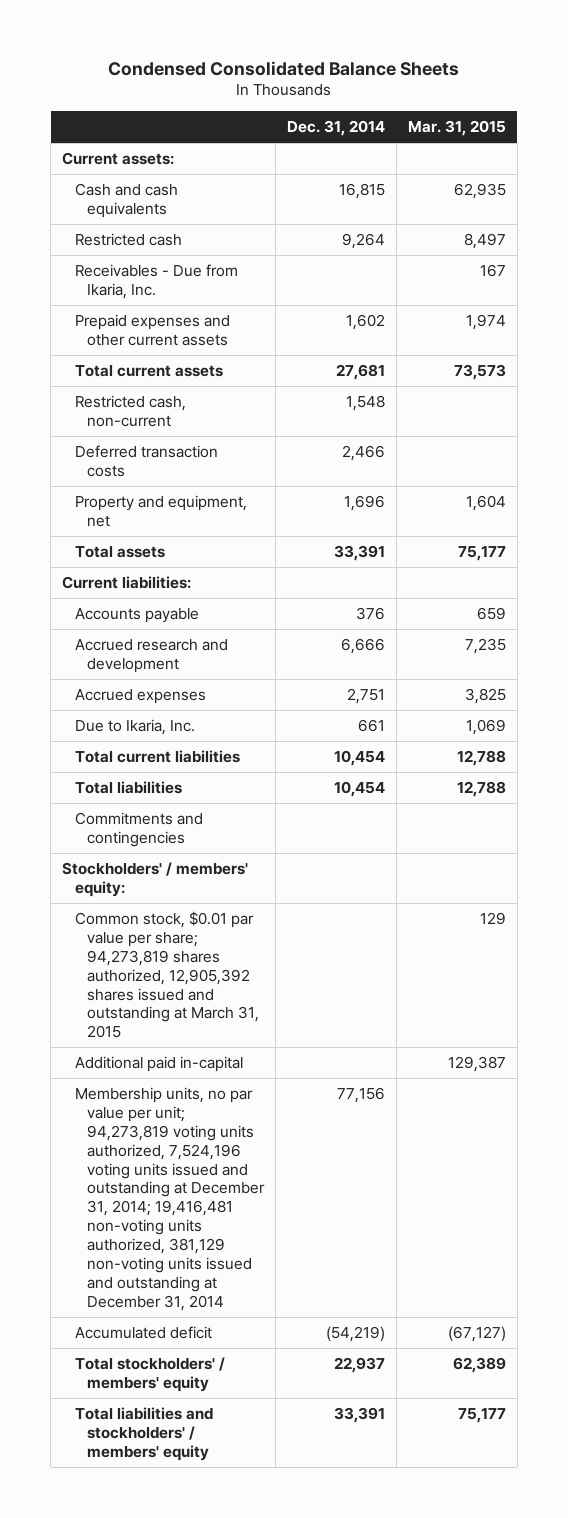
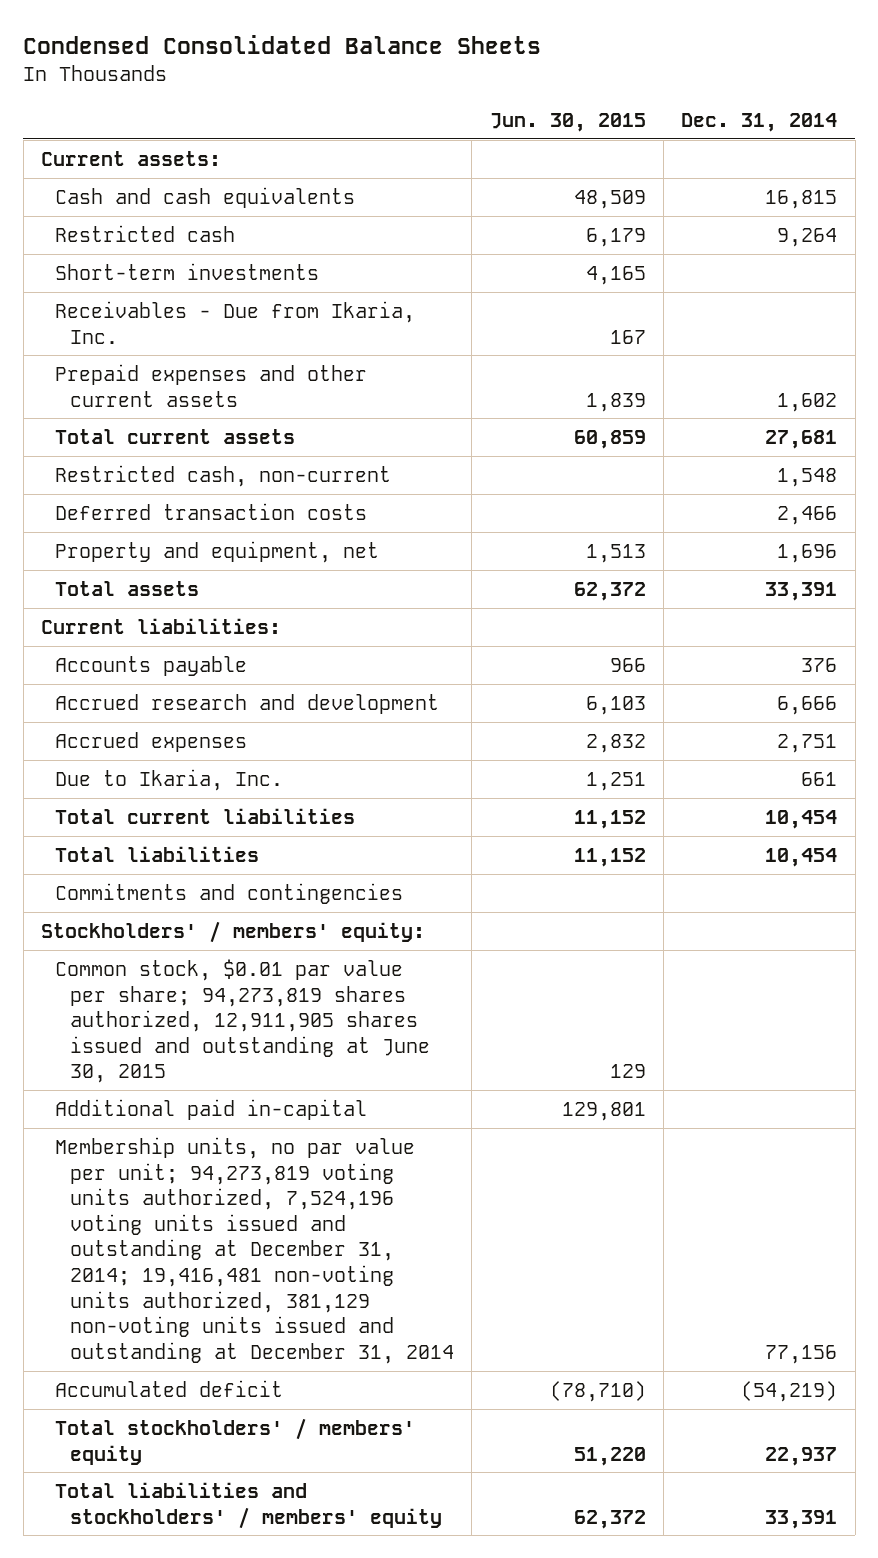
- | Dec. 31, 2014 | Mar. 31, 2015
+ | Jun. 30, 2015 | Dec. 31, 2014
+ Short-term investments | 4,165 |
- Common stock, $0.01 par value per share; 94,273,819 shares authorized, 12,905,392 shares issued and outstanding at March 31, 2015 | | 129
+ Common stock, $0.01 par value per share; 94,273,819 shares authorized, 12,911,905 shares issued and outstanding at June 30, 2015 | 129 |

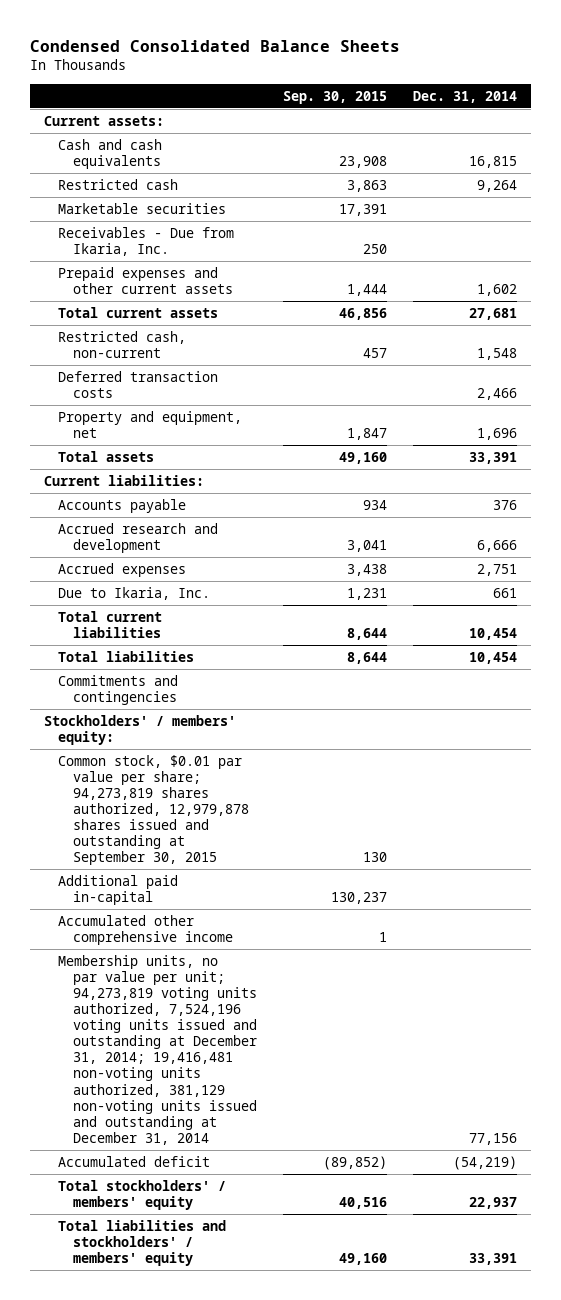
- | Jun. 30, 2015 | Dec. 31, 2014
+ | Sep. 30, 2015 | Dec. 31, 2014
- Short-term investments | 4,165 |
+ Marketable securities | 17,391 |
- Common stock, $0.01 par value per share; 94,273,819 shares authorized, 12,911,905 shares issued and outstanding at June 30, 2015 | 129 |
+ Common stock, $0.01 par value per share; 94,273,819 shares authorized, 12,979,878 shares issued and outstanding at September 30, 2015 | 130 |
+ Accumulated other comprehensive income | 1 |

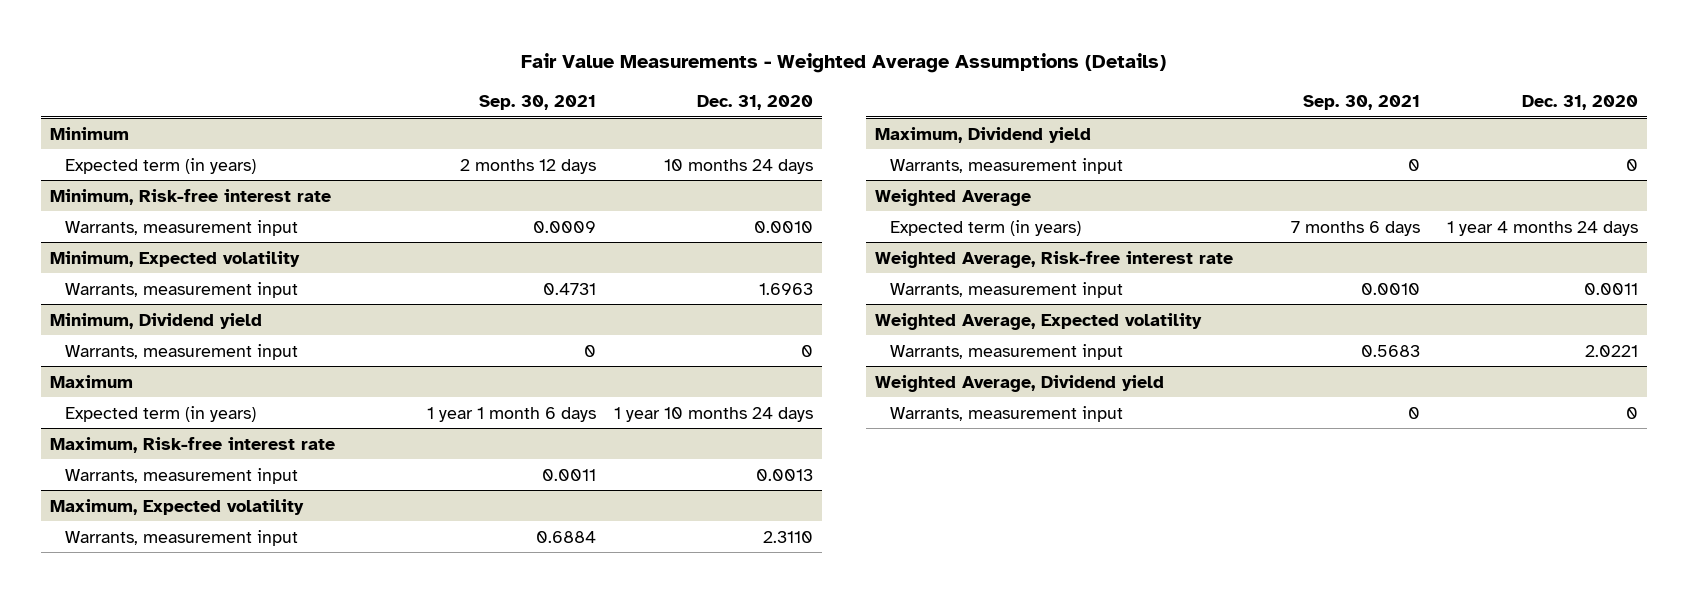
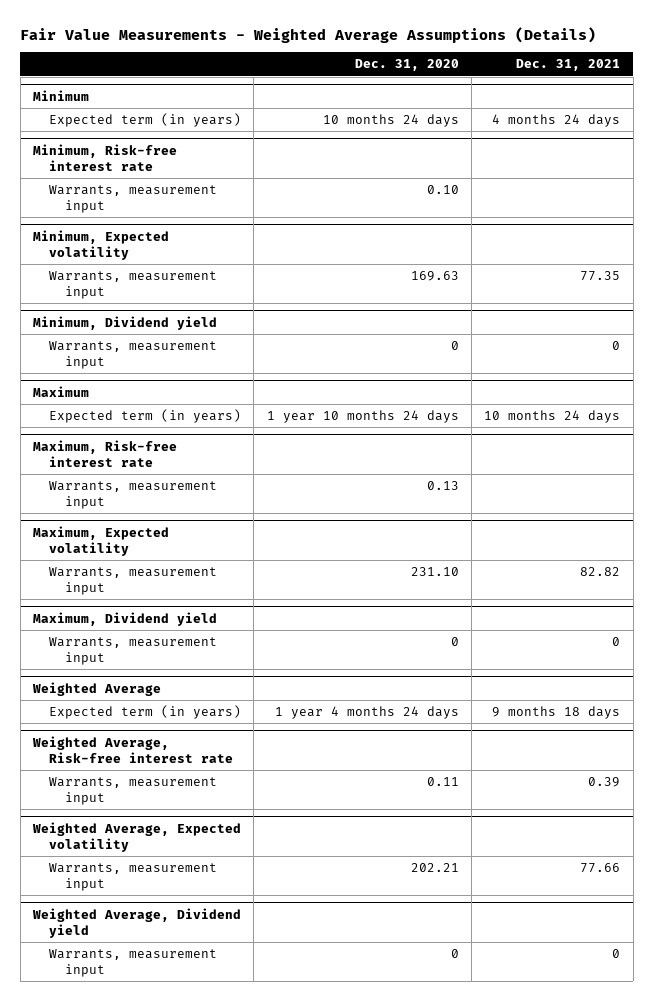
- | Sep. 30, 2021 | Dec. 31, 2020
+ | Dec. 31, 2020 | Dec. 31, 2021
@ Minimum, Risk-free interest rate
- Warrants, measurement input | 0.0009 | 0.0010
+ Warrants, measurement input | 0.10 |
@ Minimum, Expected volatility
- Warrants, measurement input | 0.4731 | 1.6963
+ Warrants, measurement input | 169.63 | 77.35
@ Maximum, Risk-free interest rate
- Warrants, measurement input | 0.0011 | 0.0013
+ Warrants, measurement input | 0.13 |
@ Maximum, Expected volatility
- Warrants, measurement input | 0.6884 | 2.3110
+ Warrants, measurement input | 231.10 | 82.82
@ Weighted Average, Risk-free interest rate
- Warrants, measurement input | 0.0010 | 0.0011
+ Warrants, measurement input | 0.11 | 0.39
@ Weighted Average, Expected volatility
- Warrants, measurement input | 0.5683 | 2.0221
+ Warrants, measurement input | 202.21 | 77.66

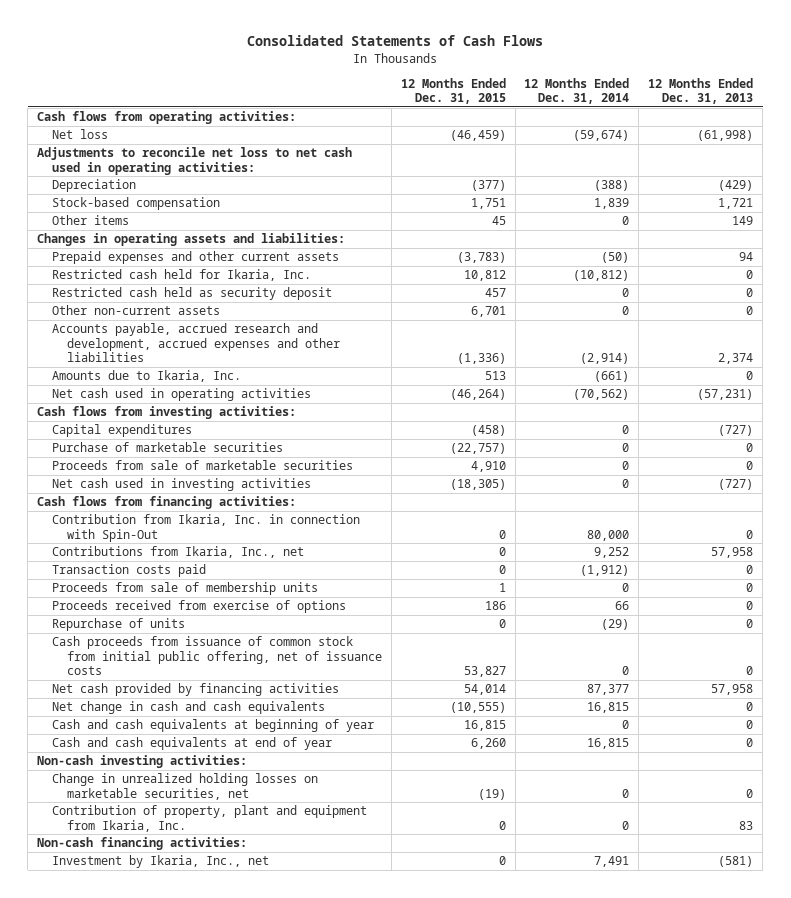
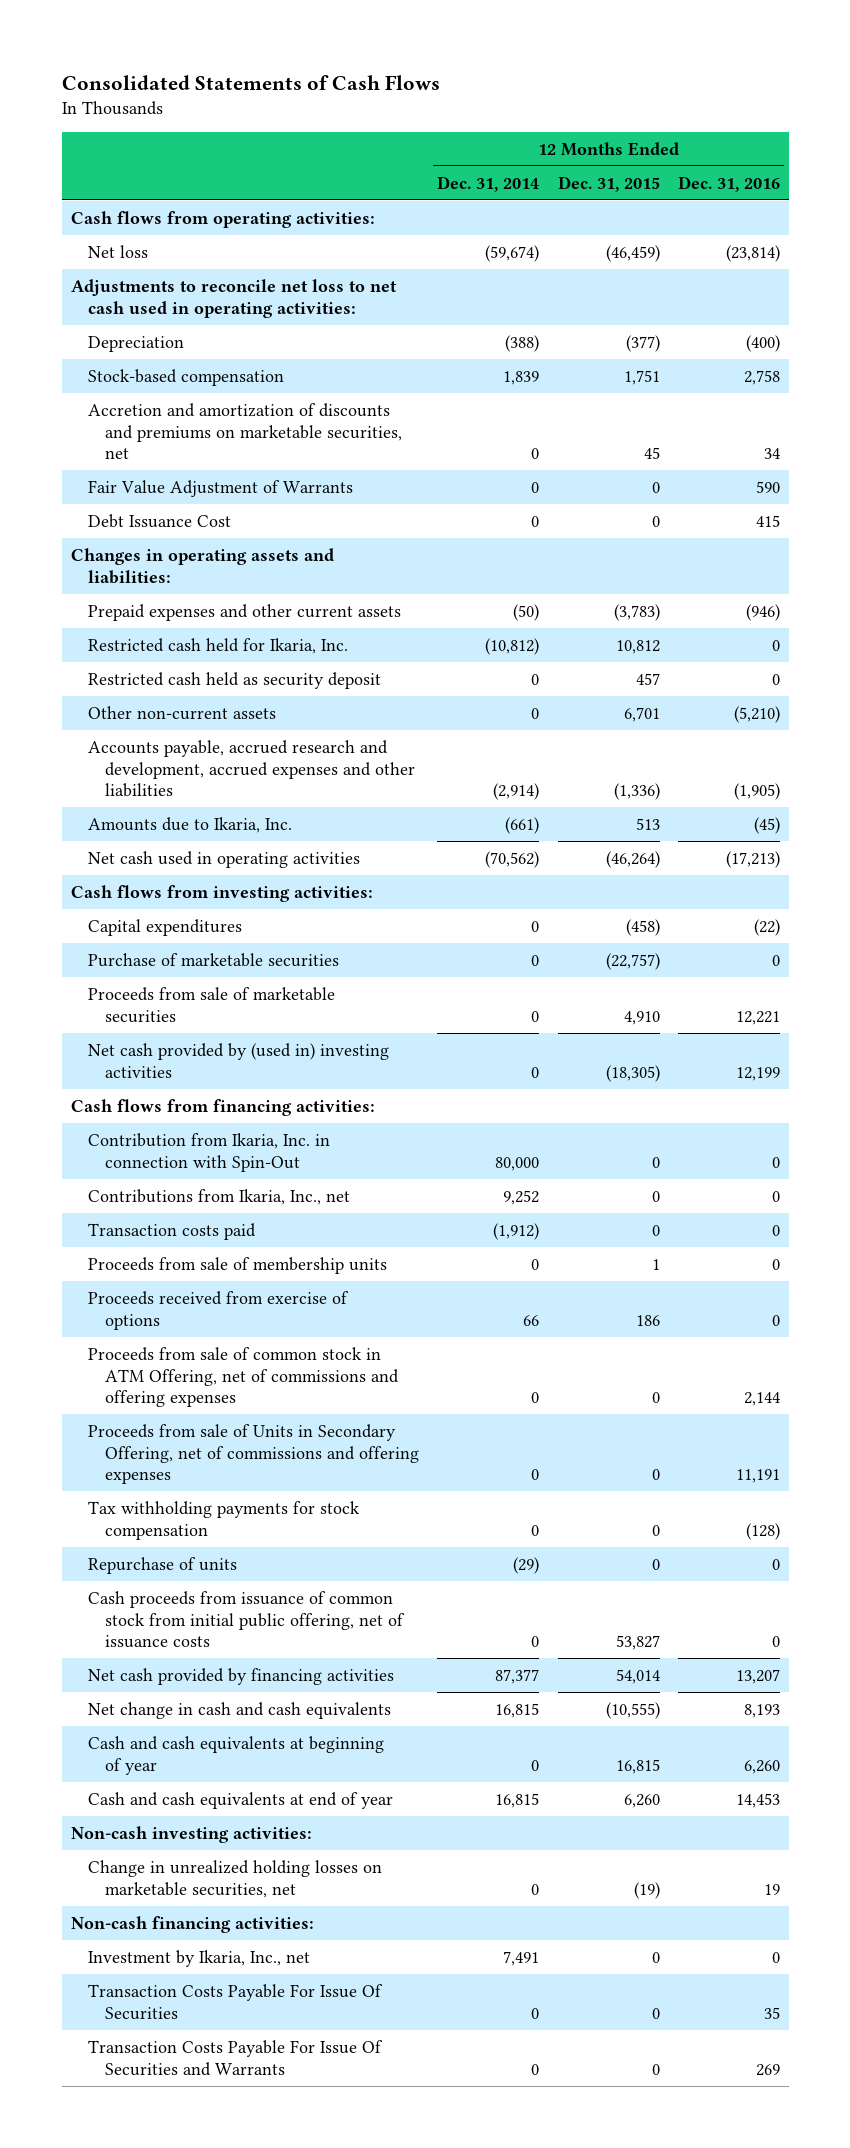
- | 12 Months Ended Dec. 31, 2015 | 12 Months Ended Dec. 31, 2014 | 12 Months Ended Dec. 31, 2013
+ | 12 Months Ended Dec. 31, 2014 | 12 Months Ended Dec. 31, 2015 | 12 Months Ended Dec. 31, 2016
- Other items | 45 | 0 | 149
+ Accretion and amortization of discounts and premiums on marketable securities, net | 0 | 45 | 34
+ Fair Value Adjustment of Warrants | 0 | 0 | 590
+ Debt Issuance Cost | 0 | 0 | 415
- Net cash used in investing activities | (18,305) | 0 | (727)
+ Net cash provided by (used in) investing activities | 0 | (18,305) | 12,199
+ Proceeds from sale of common stock in ATM Offering, net of commissions and offering expenses | 0 | 0 | 2,144
+ Proceeds from sale of Units in Secondary Offering, net of commissions and offering expenses | 0 | 0 | 11,191
+ Tax withholding payments for stock compensation | 0 | 0 | (128)
- Contribution of property, plant and equipment from Ikaria, Inc. | 0 | 0 | 83
+ Transaction Costs Payable For Issue Of Securities | 0 | 0 | 35
+ Transaction Costs Payable For Issue Of Securities and Warrants | 0 | 0 | 269

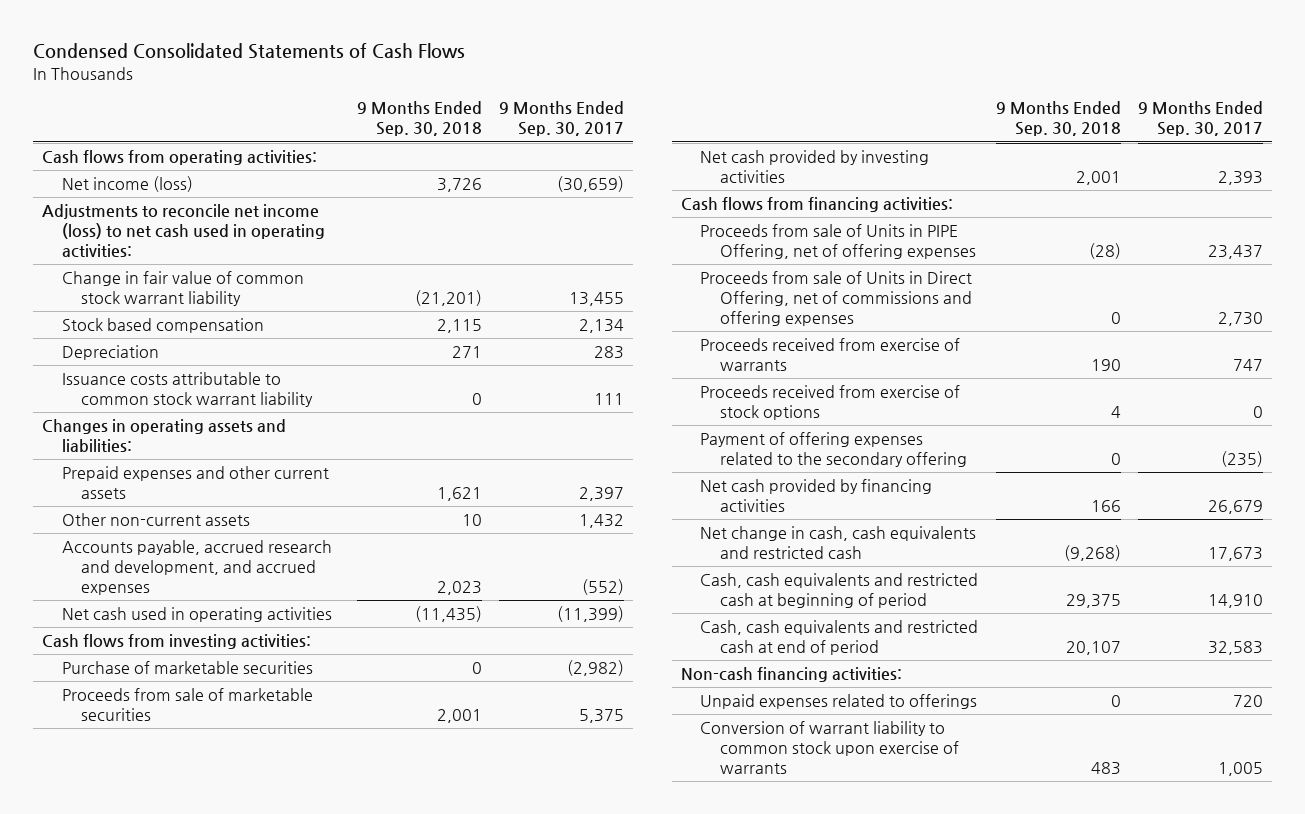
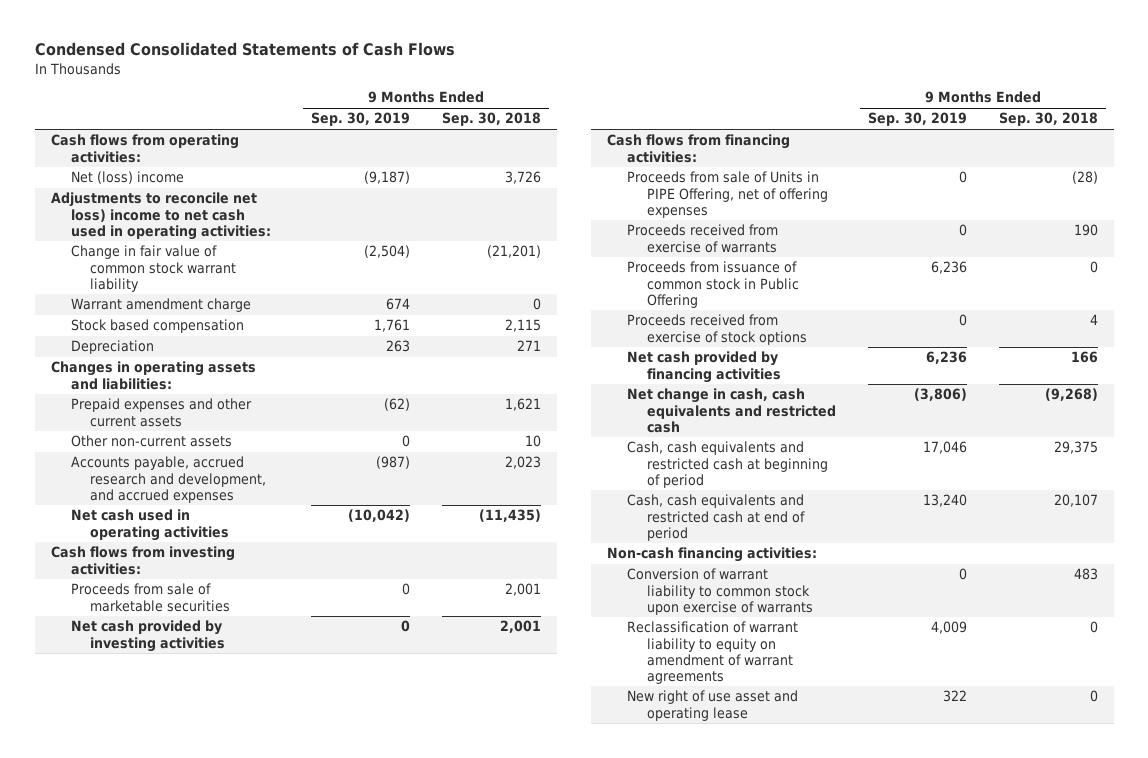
- | 9 Months Ended Sep. 30, 2018 | 9 Months Ended Sep. 30, 2017
+ | 9 Months Ended Sep. 30, 2019 | 9 Months Ended Sep. 30, 2018
- Net income (loss) | 3,726 | (30,659)
- Adjustments to reconcile net income (loss) to net cash used in operating activities:
+ Net (loss) income | (9,187) | 3,726
+ Adjustments to reconcile net loss) income to net cash used in operating activities:
+ Warrant amendment charge | 674 | 0
- Issuance costs attributable to common stock warrant liability | 0 | 111
- Purchase of marketable securities | 0 | (2,982)
- Proceeds from sale of Units in Direct Offering, net of commissions and offering expenses | 0 | 2,730
+ Proceeds from issuance of common stock in Public Offering | 6,236 | 0
- Payment of offering expenses related to the secondary offering | 0 | (235)
- Unpaid expenses related to offerings | 0 | 720
+ Reclassification of warrant liability to equity on amendment of warrant agreements | 4,009 | 0
+ New right of use asset and operating lease | 322 | 0

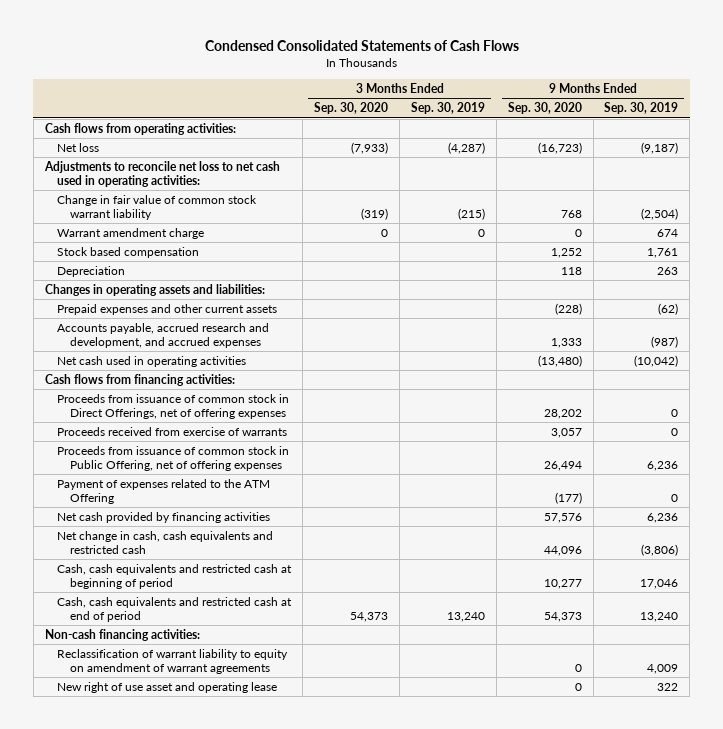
- | 9 Months Ended Sep. 30, 2019 | 9 Months Ended Sep. 30, 2018
+ | 3 Months Ended Sep. 30, 2020 | 3 Months Ended Sep. 30, 2019 | 9 Months Ended Sep. 30, 2020 | 9 Months Ended Sep. 30, 2019
- Net (loss) income | (9,187) | 3,726
- Adjustments to reconcile net loss) income to net cash used in operating activities:
+ Net loss | (7,933) | (4,287) | (16,723) | (9,187)
+ Adjustments to reconcile net loss to net cash used in operating activities:
- Other non-current assets | 0 | 10
- Cash flows from investing activities:
- Proceeds from sale of marketable securities | 0 | 2,001
- Net cash provided by investing activities | 0 | 2,001
- Proceeds from sale of Units in PIPE Offering, net of offering expenses | 0 | (28)
+ Proceeds from issuance of common stock in Direct Offerings, net of offering expenses | | | 28,202 | 0
- Proceeds from issuance of common stock in Public Offering | 6,236 | 0
- Proceeds received from exercise of stock options | 0 | 4
+ Proceeds from issuance of common stock in Public Offering, net of offering expenses | | | 26,494 | 6,236
+ Payment of expenses related to the ATM Offering | | | (177) | 0
- Conversion of warrant liability to common stock upon exercise of warrants | 0 | 483

